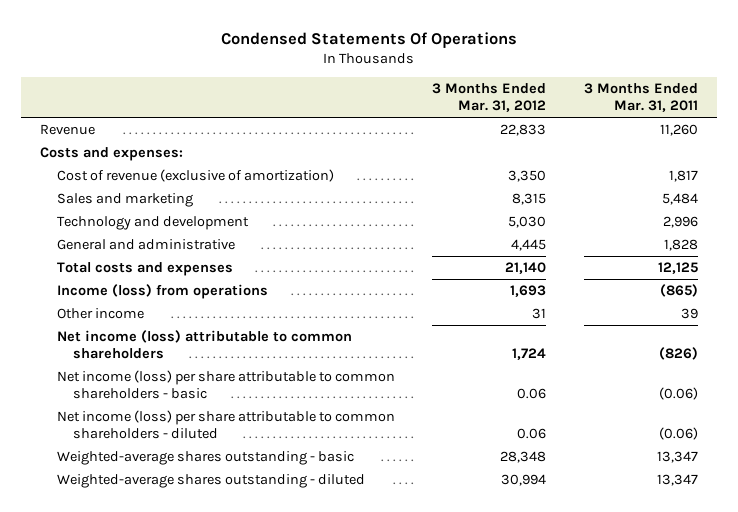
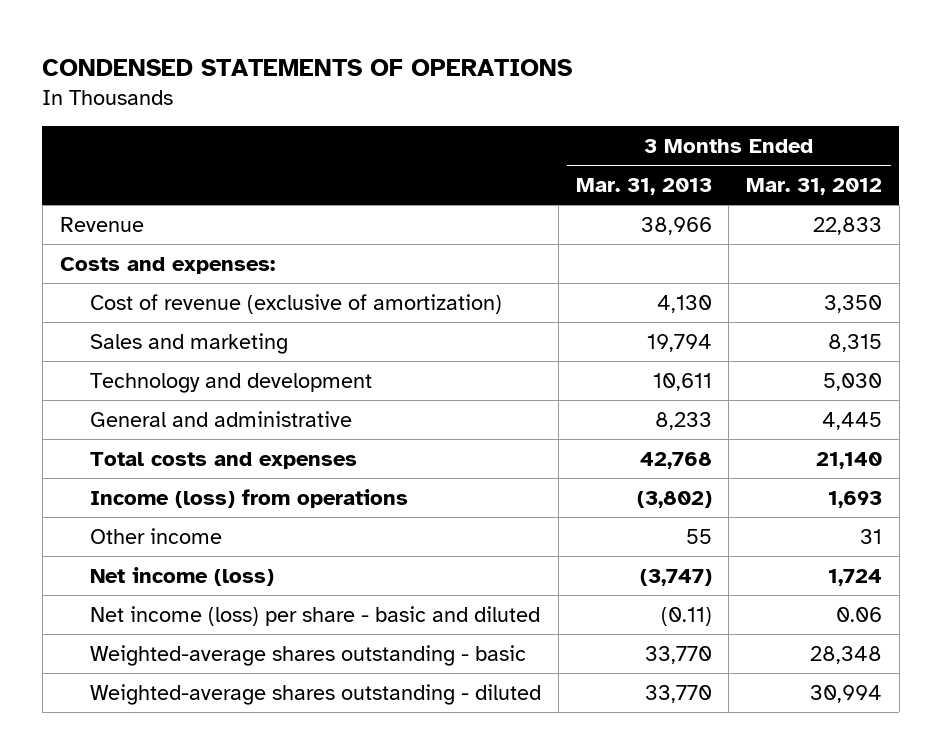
- Condensed Statements Of Operations
+ CONDENSED STATEMENTS OF OPERATIONS
- | 3 Months Ended Mar. 31, 2012 | 3 Months Ended Mar. 31, 2011
+ | 3 Months Ended Mar. 31, 2013 | 3 Months Ended Mar. 31, 2012
- Net income (loss) attributable to common shareholders | 1,724 | (826)
- Net income (loss) per share attributable to common shareholders - basic | 0.06 | (0.06)
- Net income (loss) per share attributable to common shareholders - diluted | 0.06 | (0.06)
+ Net income (loss) | (3,747) | 1,724
+ Net income (loss) per share - basic and diluted | (0.11) | 0.06

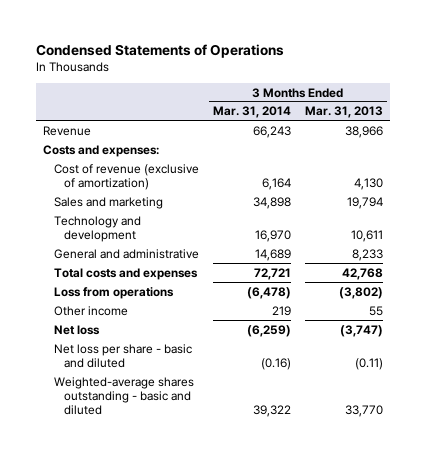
- CONDENSED STATEMENTS OF OPERATIONS
+ Condensed Statements of Operations
- | 3 Months Ended Mar. 31, 2013 | 3 Months Ended Mar. 31, 2012
+ | 3 Months Ended Mar. 31, 2014 | 3 Months Ended Mar. 31, 2013
- Income (loss) from operations | (3,802) | 1,693
+ Loss from operations | (6,478) | (3,802)
- Net income (loss) | (3,747) | 1,724
- Net income (loss) per share - basic and diluted | (0.11) | 0.06
- Weighted-average shares outstanding - basic | 33,770 | 28,348
- Weighted-average shares outstanding - diluted | 33,770 | 30,994
+ Net loss | (6,259) | (3,747)
+ Net loss per share - basic and diluted | (0.16) | (0.11)
+ Weighted-average shares outstanding - basic and diluted | 39,322 | 33,770

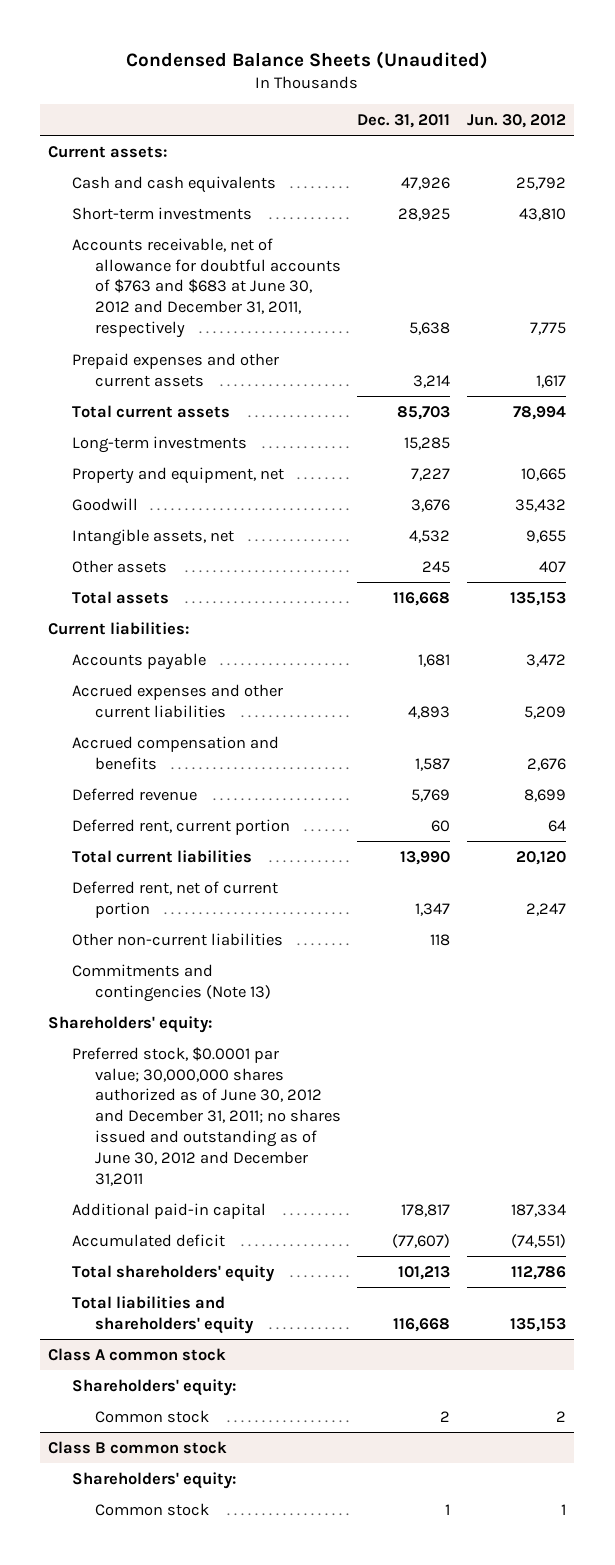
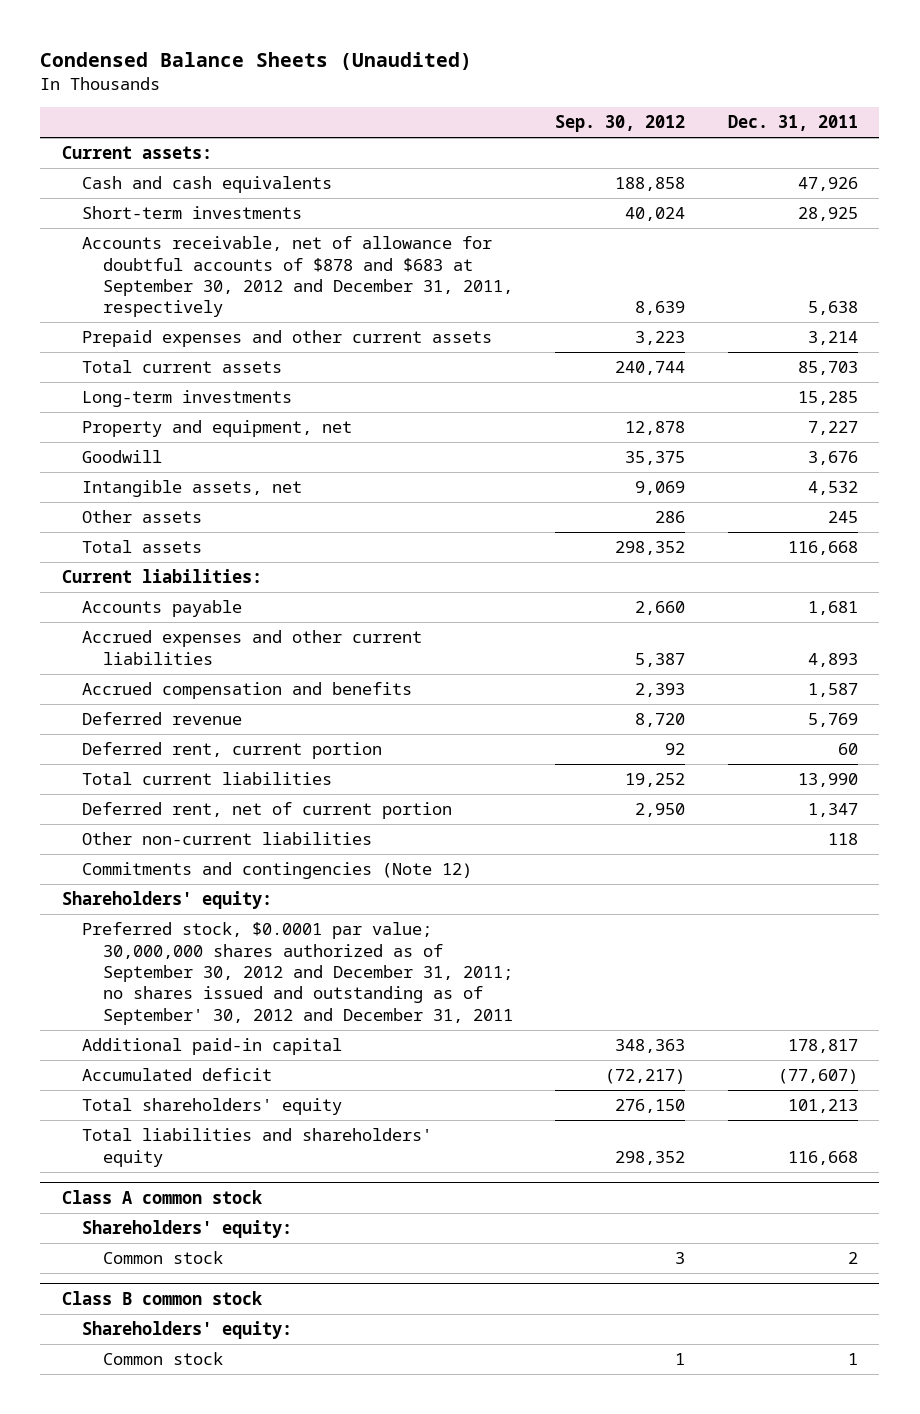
- | Dec. 31, 2011 | Jun. 30, 2012
+ | Sep. 30, 2012 | Dec. 31, 2011
- Accounts receivable, net of allowance for doubtful accounts of $763 and $683 at June 30, 2012 and December 31, 2011, respectively | 5,638 | 7,775
+ Accounts receivable, net of allowance for doubtful accounts of $878 and $683 at September 30, 2012 and December 31, 2011, respectively | 8,639 | 5,638
- Commitments and contingencies (Note 13)
+ Commitments and contingencies (Note 12)
- Preferred stock, $0.0001 par value; 30,000,000 shares authorized as of June 30, 2012 and December 31, 2011; no shares issued and outstanding as of June 30, 2012 and December 31,2011
+ Preferred stock, $0.0001 par value; 30,000,000 shares authorized as of September 30, 2012 and December 31, 2011; no shares issued and outstanding as of September' 30, 2012 and December 31, 2011

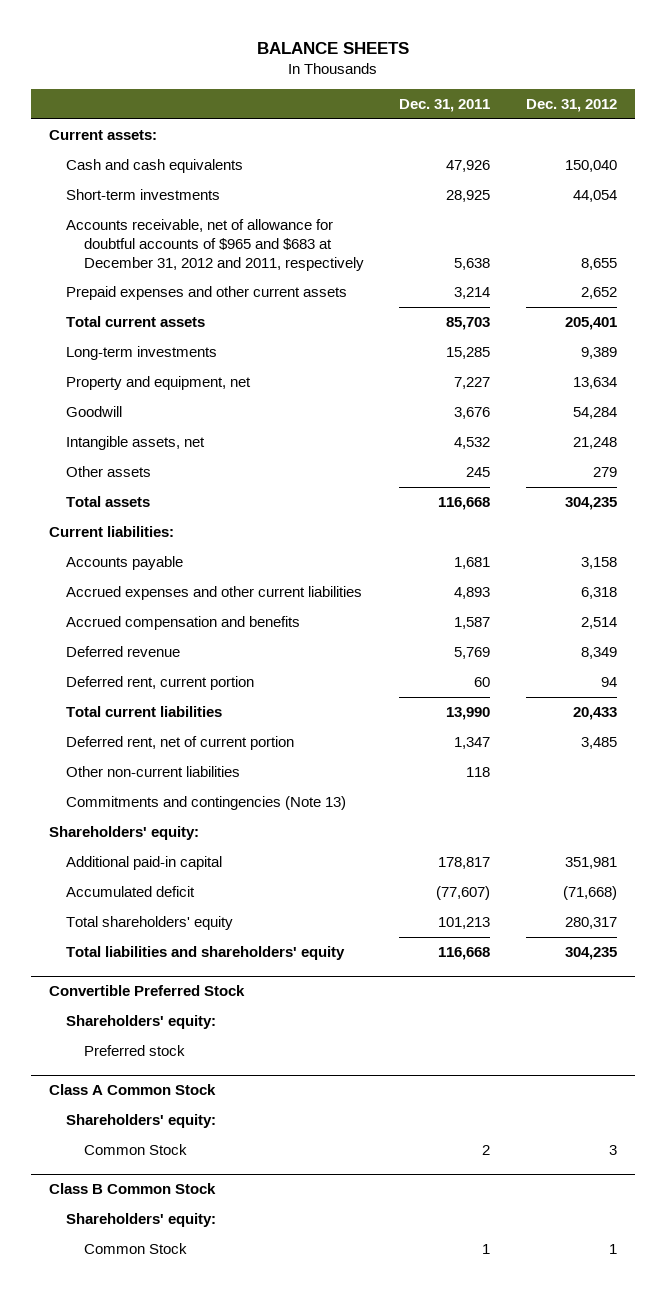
- Condensed Balance Sheets (Unaudited)
+ BALANCE SHEETS
- | Sep. 30, 2012 | Dec. 31, 2011
+ | Dec. 31, 2011 | Dec. 31, 2012
- Accounts receivable, net of allowance for doubtful accounts of $878 and $683 at September 30, 2012 and December 31, 2011, respectively | 8,639 | 5,638
+ Accounts receivable, net of allowance for doubtful accounts of $965 and $683 at December 31, 2012 and 2011, respectively | 5,638 | 8,655
- Commitments and contingencies (Note 12)
+ Commitments and contingencies (Note 13)
- Preferred stock, $0.0001 par value; 30,000,000 shares authorized as of September 30, 2012 and December 31, 2011; no shares issued and outstanding as of September' 30, 2012 and December 31, 2011
- Class A common stock
+ Convertible Preferred Stock
- Common stock | 3 | 2
- Class B common stock
+ Preferred stock
+ Class A Common Stock
- Common stock | 1 | 1
+ Common Stock | 2 | 3
+ Class B Common Stock
+ Shareholders' equity:
+ Common Stock | 1 | 1

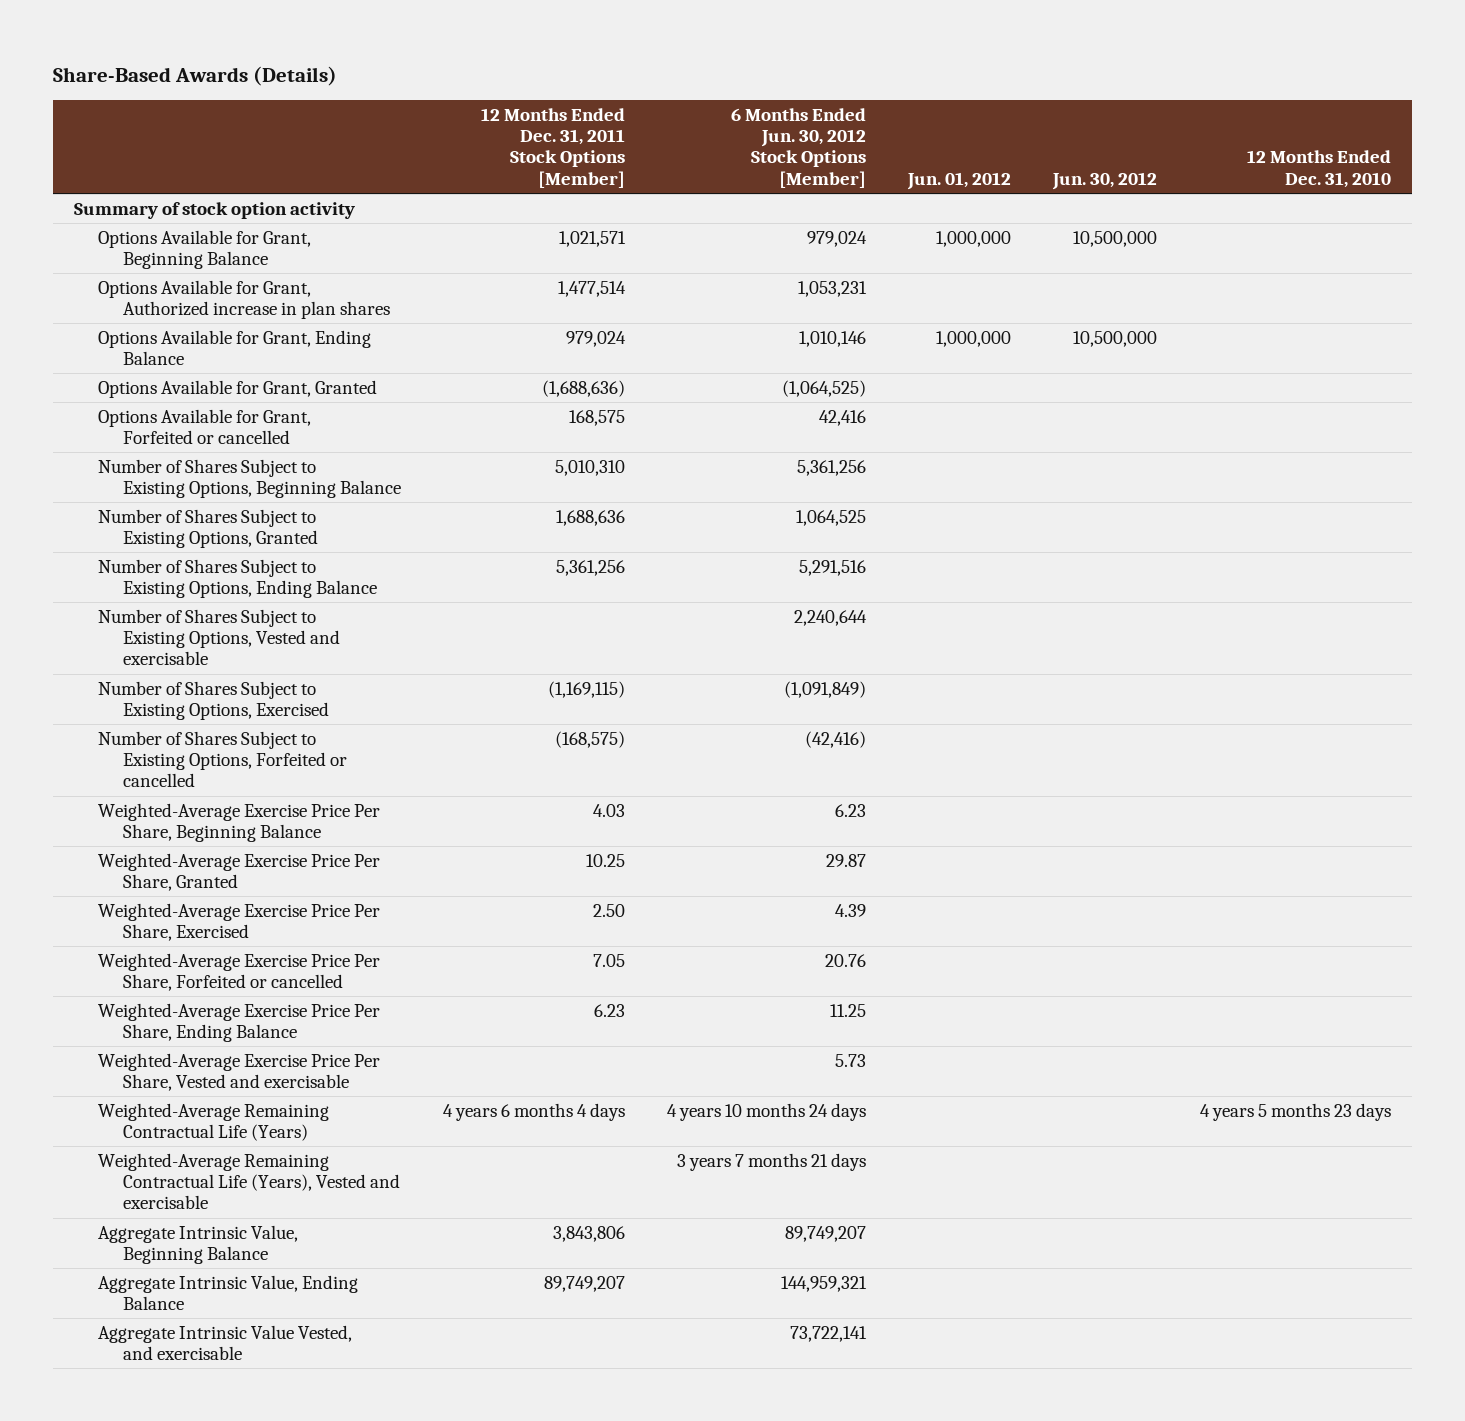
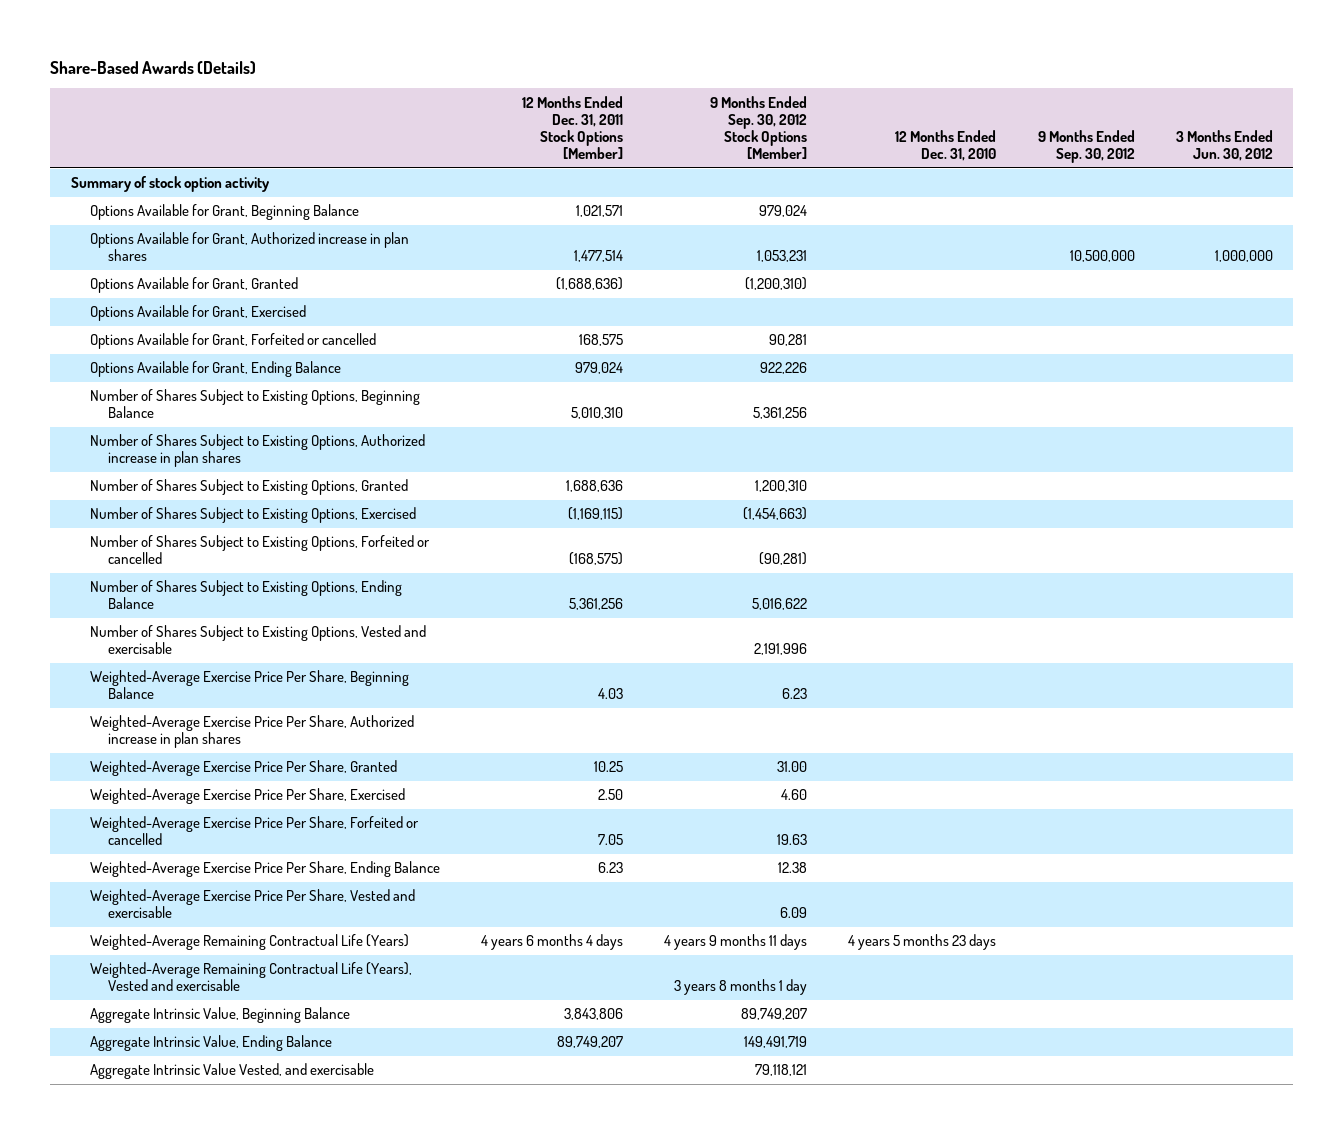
- | 12 Months Ended Dec. 31, 2011 Stock Options [Member] | 6 Months Ended Jun. 30, 2012 Stock Options [Member] | Jun. 01, 2012 | Jun. 30, 2012 | 12 Months Ended Dec. 31, 2010
+ | 12 Months Ended Dec. 31, 2011 Stock Options [Member] | 9 Months Ended Sep. 30, 2012 Stock Options [Member] | 12 Months Ended Dec. 31, 2010 | 9 Months Ended Sep. 30, 2012 | 3 Months Ended Jun. 30, 2012
+ Options Available for Grant, Exercised
moved down: Options Available for Grant, Ending Balance | 979,024 | 922,226 | | |
+ Number of Shares Subject to Existing Options, Authorized increase in plan shares
moved down: Number of Shares Subject to Existing Options, Ending Balance | 5,361,256 | 5,016,622 | | |
moved down: Number of Shares Subject to Existing Options, Vested and exercisable | | 2,191,996 | | |
+ Weighted-Average Exercise Price Per Share, Authorized increase in plan shares

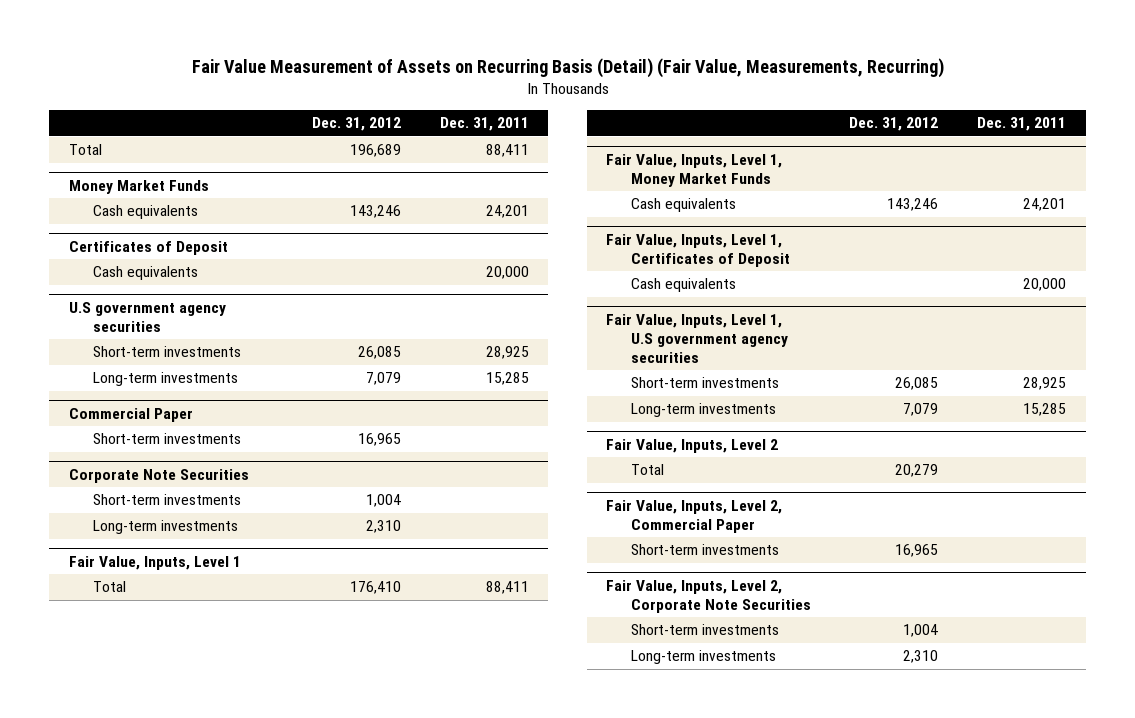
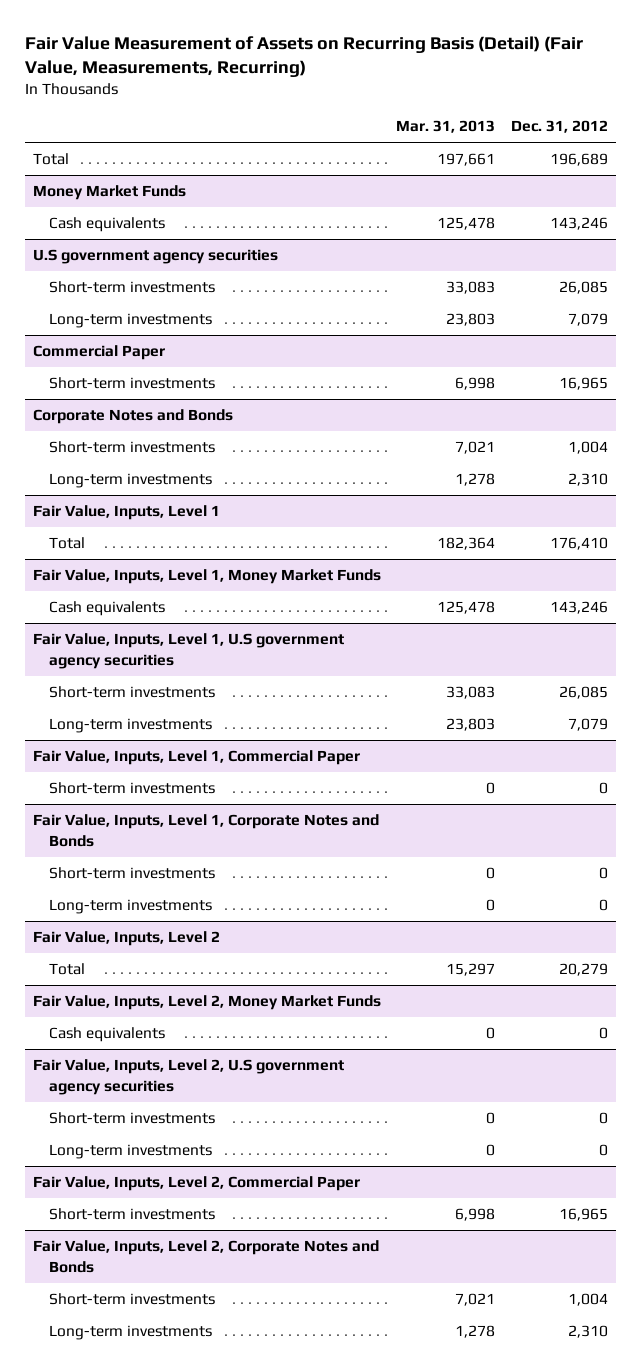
- | Dec. 31, 2012 | Dec. 31, 2011
+ | Mar. 31, 2013 | Dec. 31, 2012
- Certificates of Deposit
- Cash equivalents | | 20,000
- Corporate Note Securities
+ Corporate Notes and Bonds
- Fair Value, Inputs, Level 1, Certificates of Deposit
- Cash equivalents | | 20,000
+ Fair Value, Inputs, Level 1, Commercial Paper
+ Short-term investments | 0 | 0
+ Fair Value, Inputs, Level 1, Corporate Notes and Bonds
+ Short-term investments | 0 | 0
+ Long-term investments | 0 | 0
+ Fair Value, Inputs, Level 2, Money Market Funds
+ Cash equivalents | 0 | 0
+ Fair Value, Inputs, Level 2, U.S government agency securities
+ Short-term investments | 0 | 0
+ Long-term investments | 0 | 0
- Fair Value, Inputs, Level 2, Corporate Note Securities
+ Fair Value, Inputs, Level 2, Corporate Notes and Bonds

